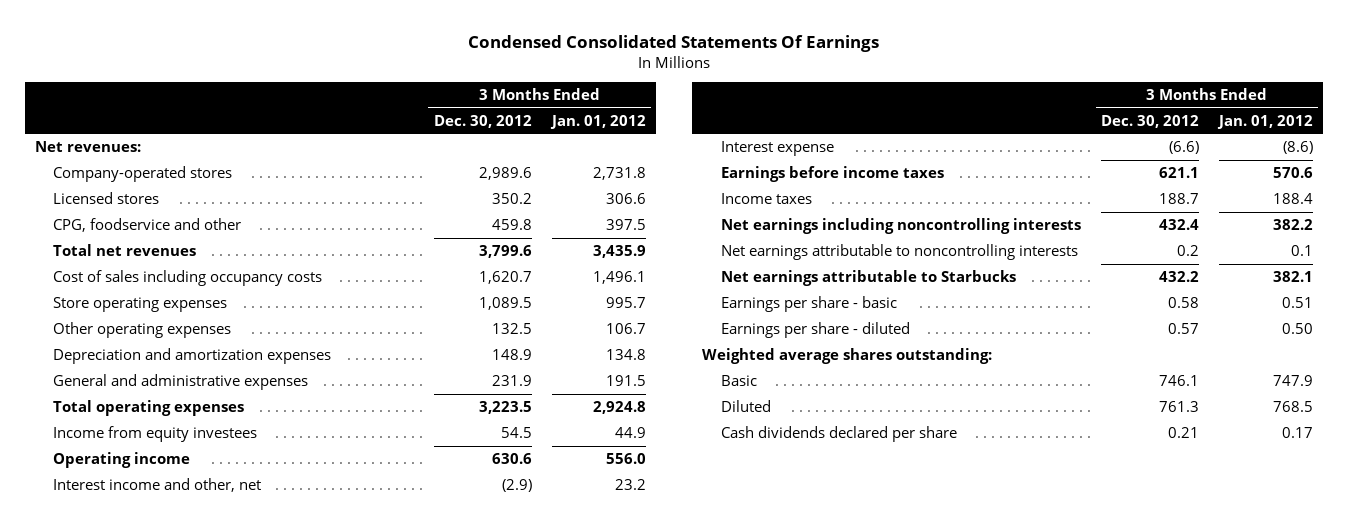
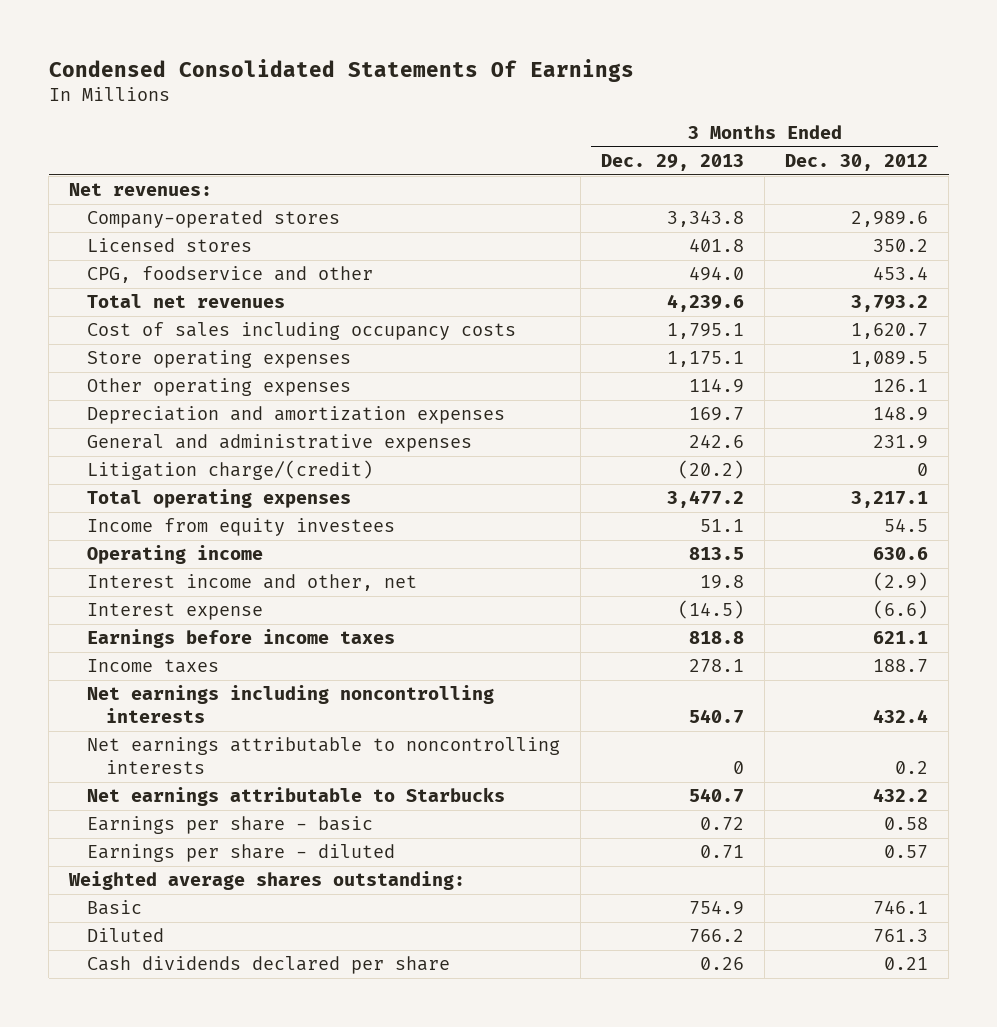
- | 3 Months Ended Dec. 30, 2012 | 3 Months Ended Jan. 01, 2012
+ | 3 Months Ended Dec. 29, 2013 | 3 Months Ended Dec. 30, 2012
- CPG, foodservice and other | 459.8 | 397.5
- Total net revenues | 3,799.6 | 3,435.9
+ CPG, foodservice and other | 494.0 | 453.4
+ Total net revenues | 4,239.6 | 3,793.2
- Other operating expenses | 132.5 | 106.7
+ Other operating expenses | 114.9 | 126.1
- Total operating expenses | 3,223.5 | 2,924.8
+ Litigation charge/(credit) | (20.2) | 0
+ Total operating expenses | 3,477.2 | 3,217.1

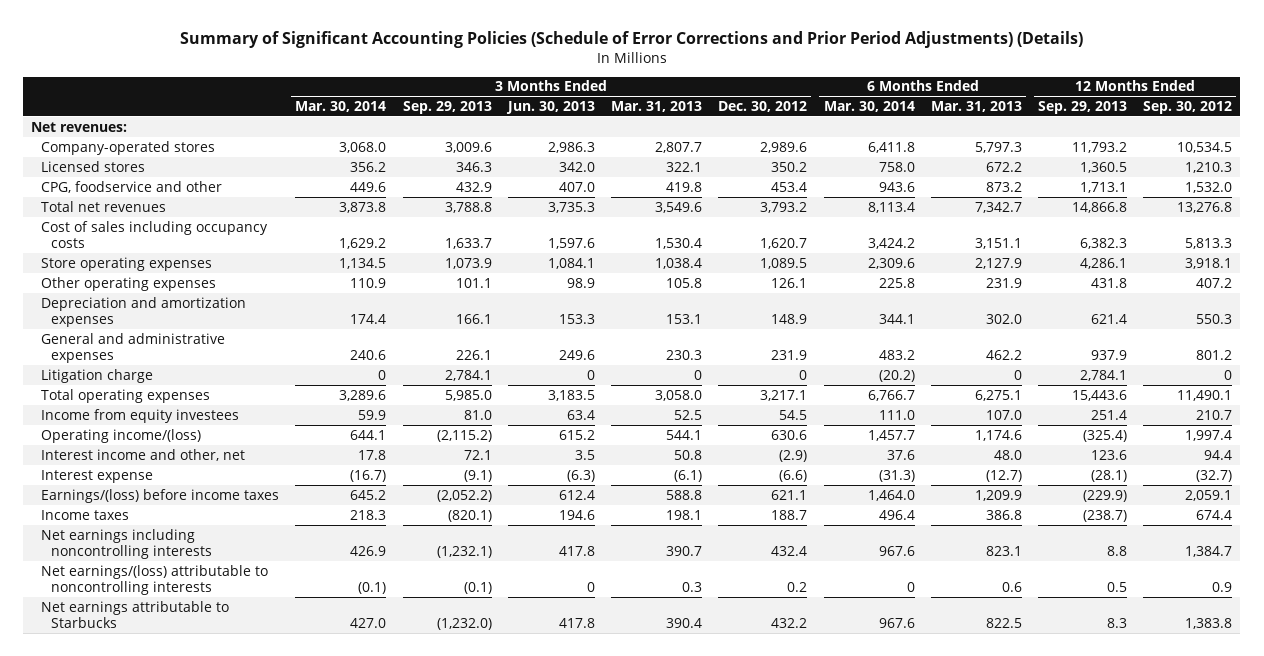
- Condensed Consolidated Statements Of Earnings
+ Summary of Significant Accounting Policies (Schedule of Error Corrections and Prior Period Adjustments) (Details)
- | 3 Months Ended Dec. 29, 2013 | 3 Months Ended Dec. 30, 2012
+ | 3 Months Ended Mar. 30, 2014 | 3 Months Ended Sep. 29, 2013 | 3 Months Ended Jun. 30, 2013 | 3 Months Ended Mar. 31, 2013 | 3 Months Ended Dec. 30, 2012 | 6 Months Ended Mar. 30, 2014 | 6 Months Ended Mar. 31, 2013 | 12 Months Ended Sep. 29, 2013 | 12 Months Ended Sep. 30, 2012
- Litigation charge/(credit) | (20.2) | 0
+ Litigation charge | 0 | 2,784.1 | 0 | 0 | 0 | (20.2) | 0 | 2,784.1 | 0
- Operating income | 813.5 | 630.6
+ Operating income/(loss) | 644.1 | (2,115.2) | 615.2 | 544.1 | 630.6 | 1,457.7 | 1,174.6 | (325.4) | 1,997.4
- Earnings before income taxes | 818.8 | 621.1
+ Earnings/(loss) before income taxes | 645.2 | (2,052.2) | 612.4 | 588.8 | 621.1 | 1,464.0 | 1,209.9 | (229.9) | 2,059.1
- Net earnings attributable to noncontrolling interests | 0 | 0.2
+ Net earnings/(loss) attributable to noncontrolling interests | (0.1) | (0.1) | 0 | 0.3 | 0.2 | 0 | 0.6 | 0.5 | 0.9
- Earnings per share - basic | 0.72 | 0.58
- Earnings per share - diluted | 0.71 | 0.57
- Weighted average shares outstanding:
- Basic | 754.9 | 746.1
- Diluted | 766.2 | 761.3
- Cash dividends declared per share | 0.26 | 0.21

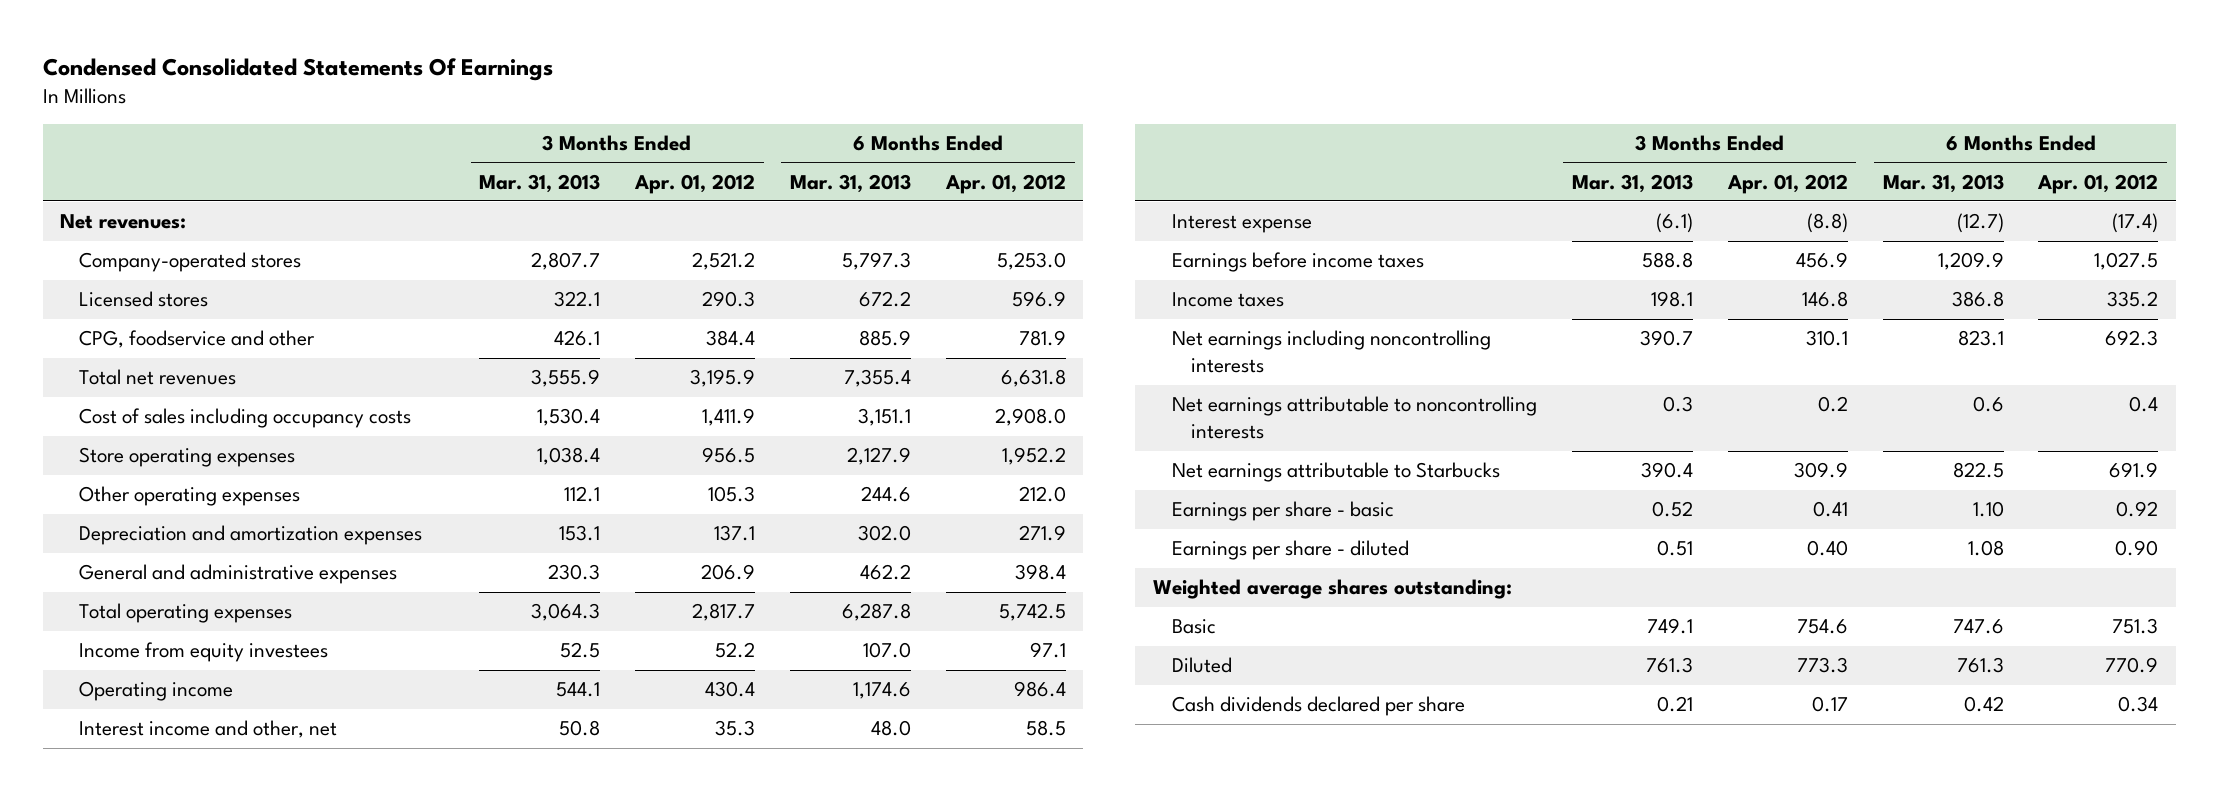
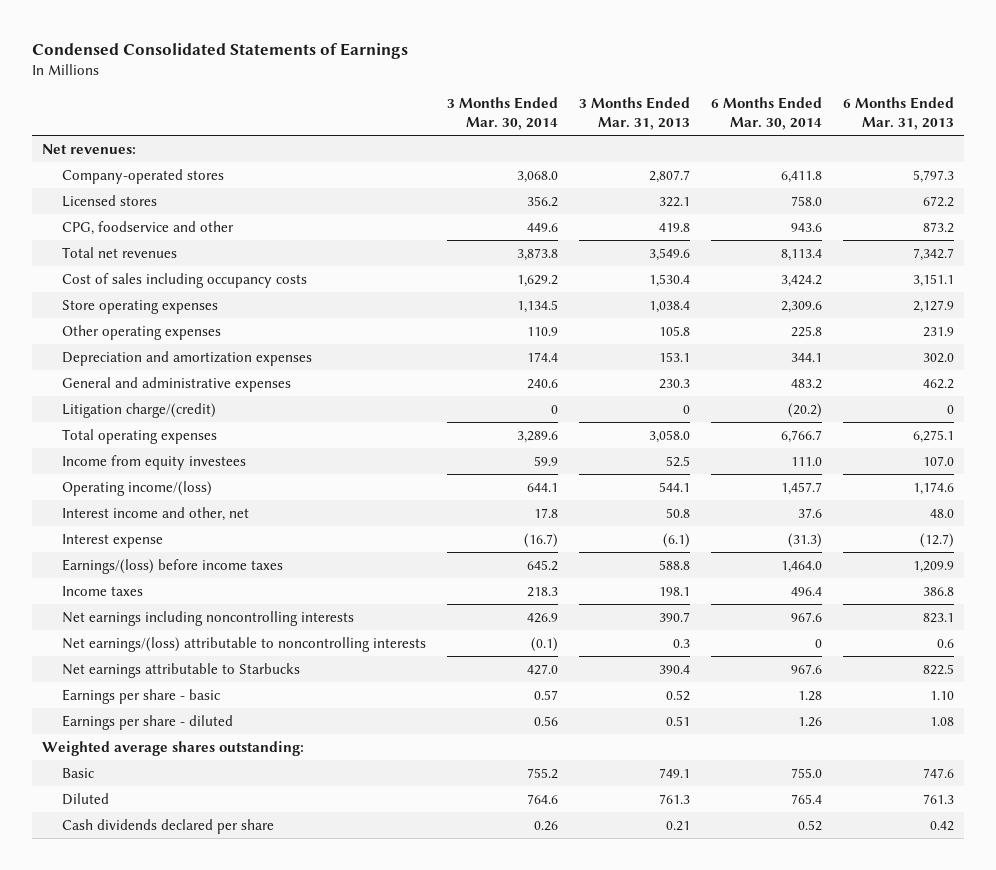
- Condensed Consolidated Statements Of Earnings
+ Condensed Consolidated Statements of Earnings
- | 3 Months Ended Mar. 31, 2013 | 3 Months Ended Apr. 01, 2012 | 6 Months Ended Mar. 31, 2013 | 6 Months Ended Apr. 01, 2012
+ | 3 Months Ended Mar. 30, 2014 | 3 Months Ended Mar. 31, 2013 | 6 Months Ended Mar. 30, 2014 | 6 Months Ended Mar. 31, 2013
- CPG, foodservice and other | 426.1 | 384.4 | 885.9 | 781.9
- Total net revenues | 3,555.9 | 3,195.9 | 7,355.4 | 6,631.8
+ CPG, foodservice and other | 449.6 | 419.8 | 943.6 | 873.2
+ Total net revenues | 3,873.8 | 3,549.6 | 8,113.4 | 7,342.7
- Other operating expenses | 112.1 | 105.3 | 244.6 | 212.0
+ Other operating expenses | 110.9 | 105.8 | 225.8 | 231.9
- Total operating expenses | 3,064.3 | 2,817.7 | 6,287.8 | 5,742.5
+ Litigation charge/(credit) | 0 | 0 | (20.2) | 0
+ Total operating expenses | 3,289.6 | 3,058.0 | 6,766.7 | 6,275.1
- Operating income | 544.1 | 430.4 | 1,174.6 | 986.4
+ Operating income/(loss) | 644.1 | 544.1 | 1,457.7 | 1,174.6
- Earnings before income taxes | 588.8 | 456.9 | 1,209.9 | 1,027.5
+ Earnings/(loss) before income taxes | 645.2 | 588.8 | 1,464.0 | 1,209.9
- Net earnings attributable to noncontrolling interests | 0.3 | 0.2 | 0.6 | 0.4
+ Net earnings/(loss) attributable to noncontrolling interests | (0.1) | 0.3 | 0 | 0.6

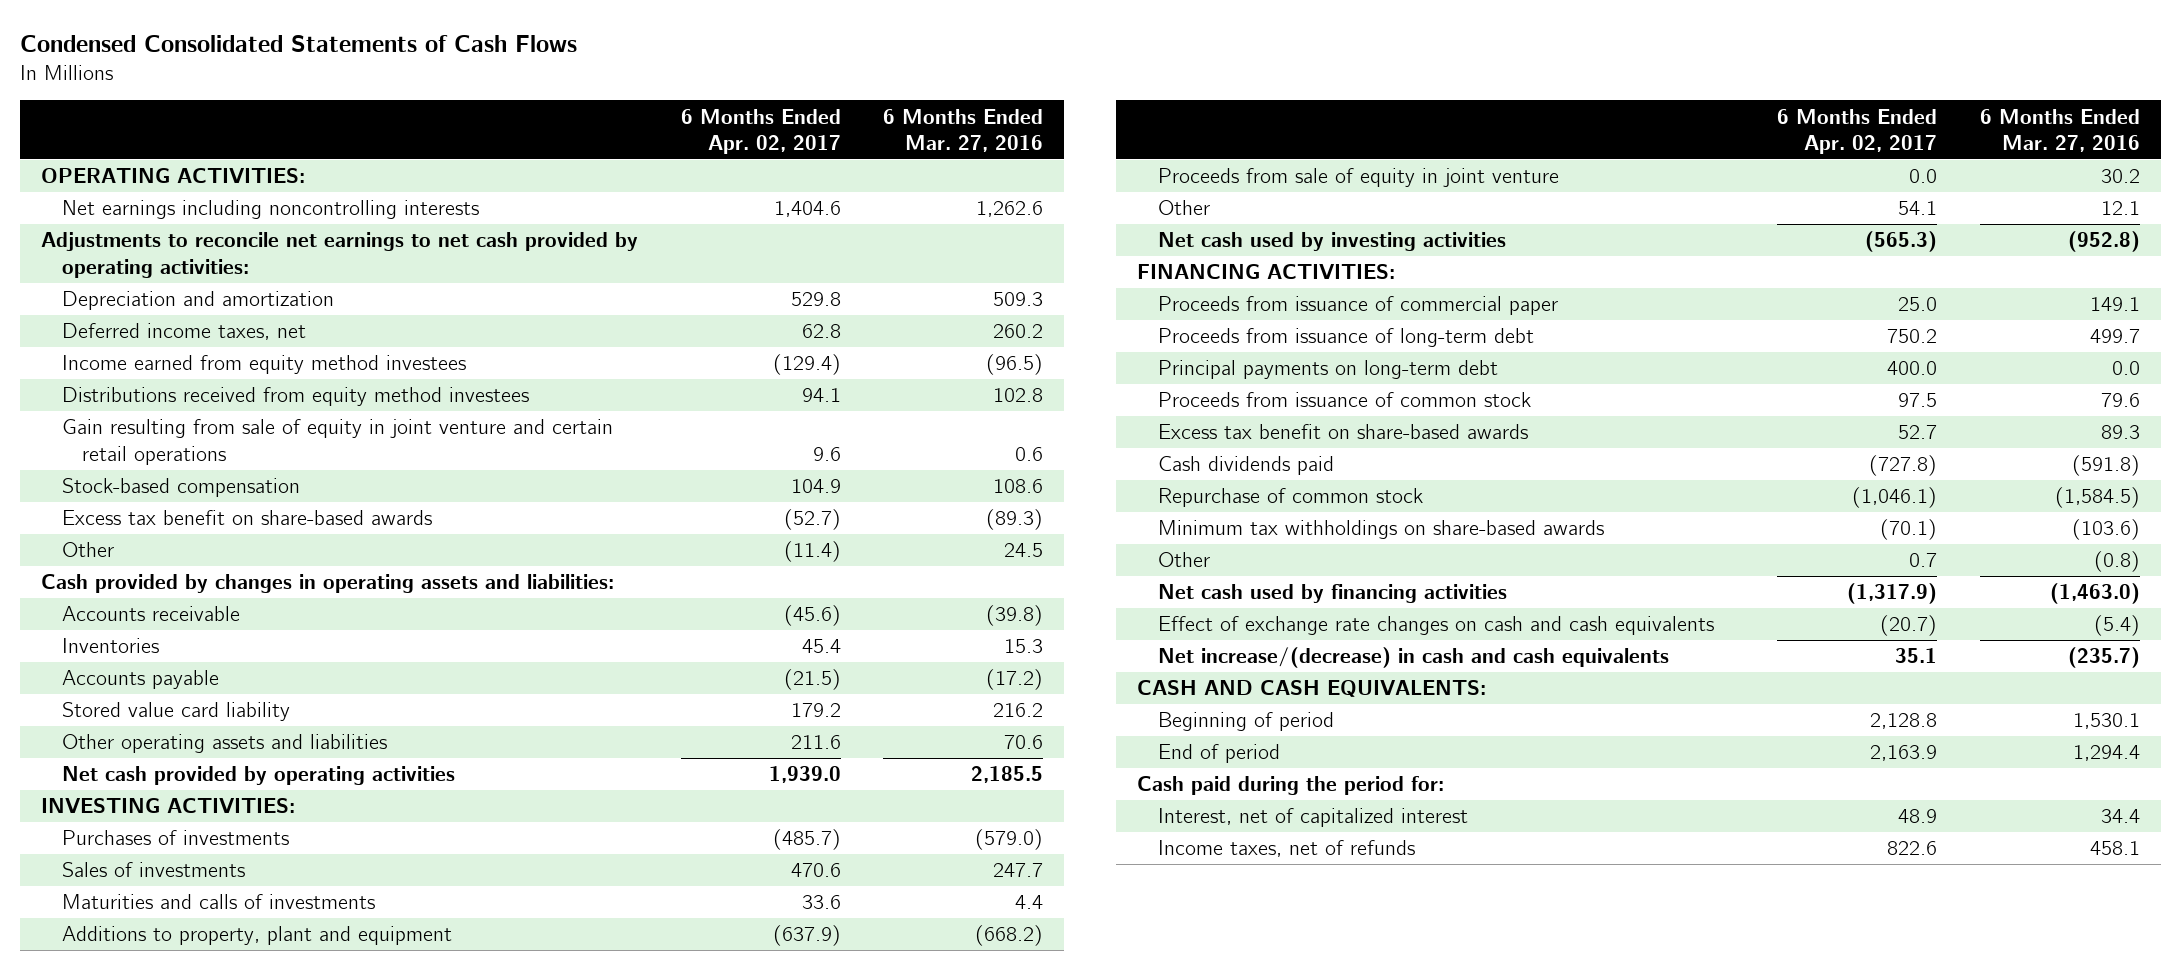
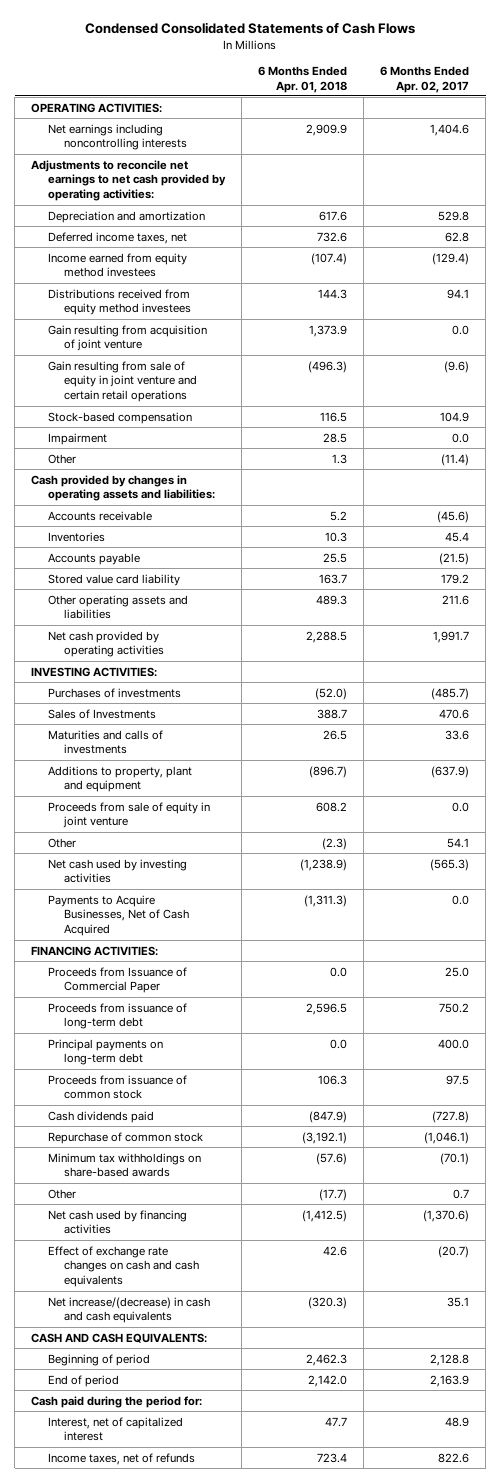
- | 6 Months Ended Apr. 02, 2017 | 6 Months Ended Mar. 27, 2016
+ | 6 Months Ended Apr. 01, 2018 | 6 Months Ended Apr. 02, 2017
- Gain resulting from sale of equity in joint venture and certain retail operations | 9.6 | 0.6
+ Gain resulting from acquisition of joint venture | 1,373.9 | 0.0
+ Gain resulting from sale of equity in joint venture and certain retail operations | (496.3) | (9.6)
- Excess tax benefit on share-based awards | (52.7) | (89.3)
+ Impairment | 28.5 | 0.0
- Net cash provided by operating activities | 1,939.0 | 2,185.5
+ Net cash provided by operating activities | 2,288.5 | 1,991.7
- Sales of investments | 470.6 | 247.7
+ Sales of Investments | 388.7 | 470.6
+ Payments to Acquire Businesses, Net of Cash Acquired | (1,311.3) | 0.0
- Proceeds from issuance of commercial paper | 25.0 | 149.1
+ Proceeds from Issuance of Commercial Paper | 0.0 | 25.0
- Excess tax benefit on share-based awards | 52.7 | 89.3
- Net cash used by financing activities | (1,317.9) | (1,463.0)
+ Net cash used by financing activities | (1,412.5) | (1,370.6)

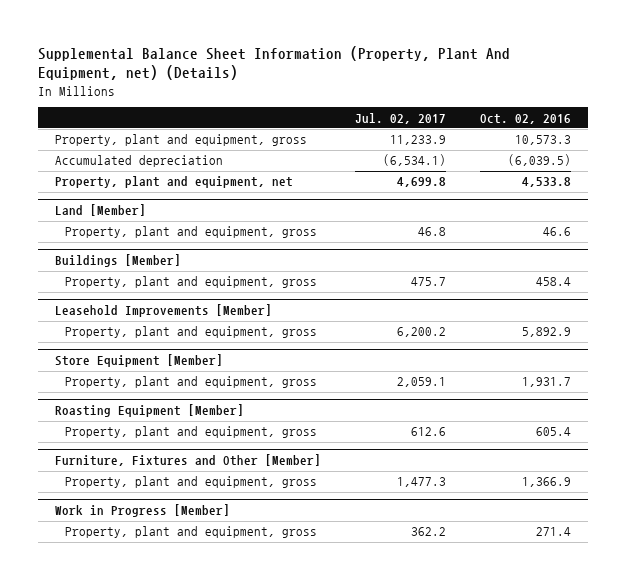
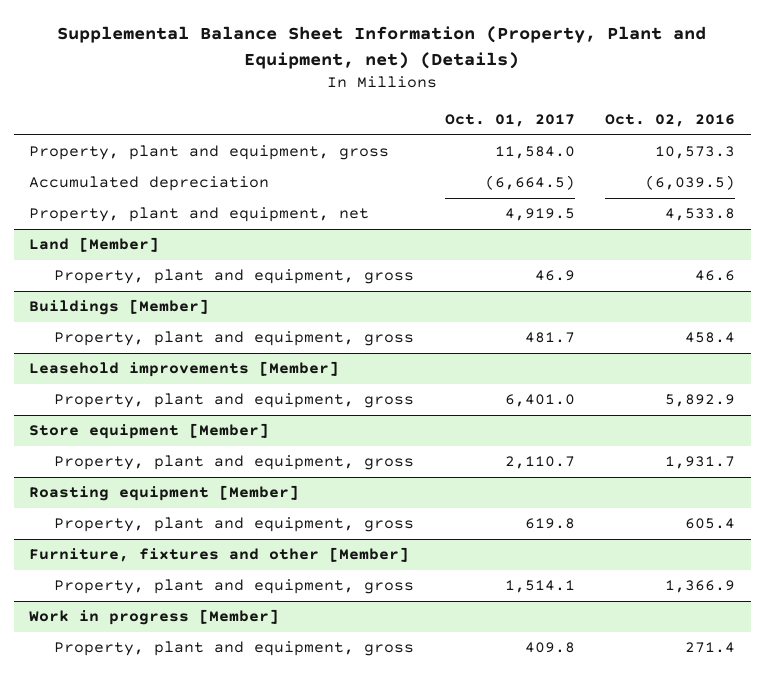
- Supplemental Balance Sheet Information (Property, Plant And Equipment, net) (Details)
+ Supplemental Balance Sheet Information (Property, Plant and Equipment, net) (Details)
- | Jul. 02, 2017 | Oct. 02, 2016
+ | Oct. 01, 2017 | Oct. 02, 2016
- Leasehold Improvements [Member]
+ Leasehold improvements [Member]
- Store Equipment [Member]
+ Store equipment [Member]
- Roasting Equipment [Member]
+ Roasting equipment [Member]
- Furniture, Fixtures and Other [Member]
+ Furniture, fixtures and other [Member]
- Work in Progress [Member]
+ Work in progress [Member]

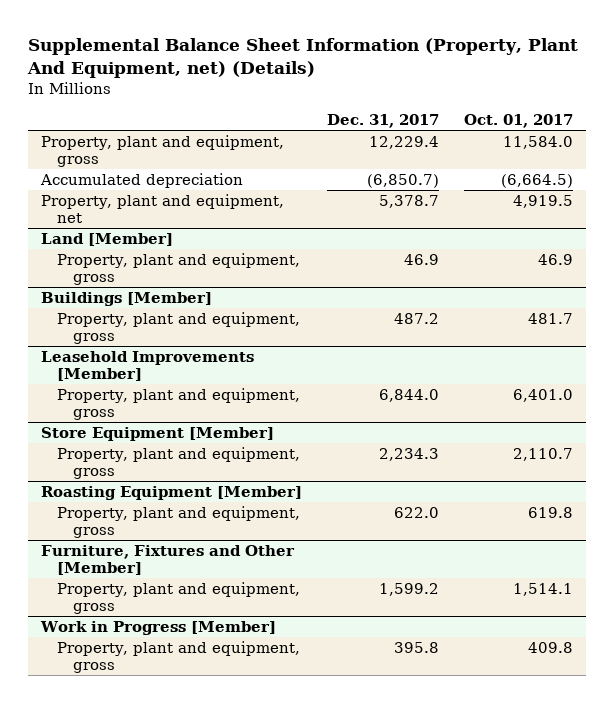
- Supplemental Balance Sheet Information (Property, Plant and Equipment, net) (Details)
+ Supplemental Balance Sheet Information (Property, Plant And Equipment, net) (Details)
- | Oct. 01, 2017 | Oct. 02, 2016
+ | Dec. 31, 2017 | Oct. 01, 2017
- Leasehold improvements [Member]
+ Leasehold Improvements [Member]
- Store equipment [Member]
+ Store Equipment [Member]
- Roasting equipment [Member]
+ Roasting Equipment [Member]
- Furniture, fixtures and other [Member]
+ Furniture, Fixtures and Other [Member]
- Work in progress [Member]
+ Work in Progress [Member]

